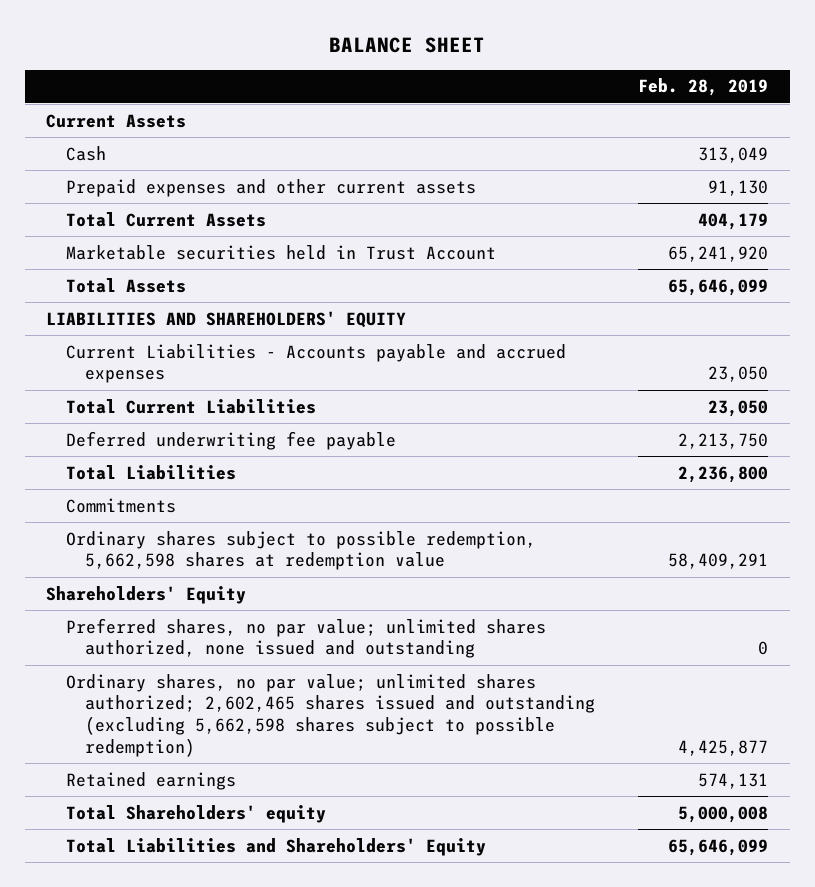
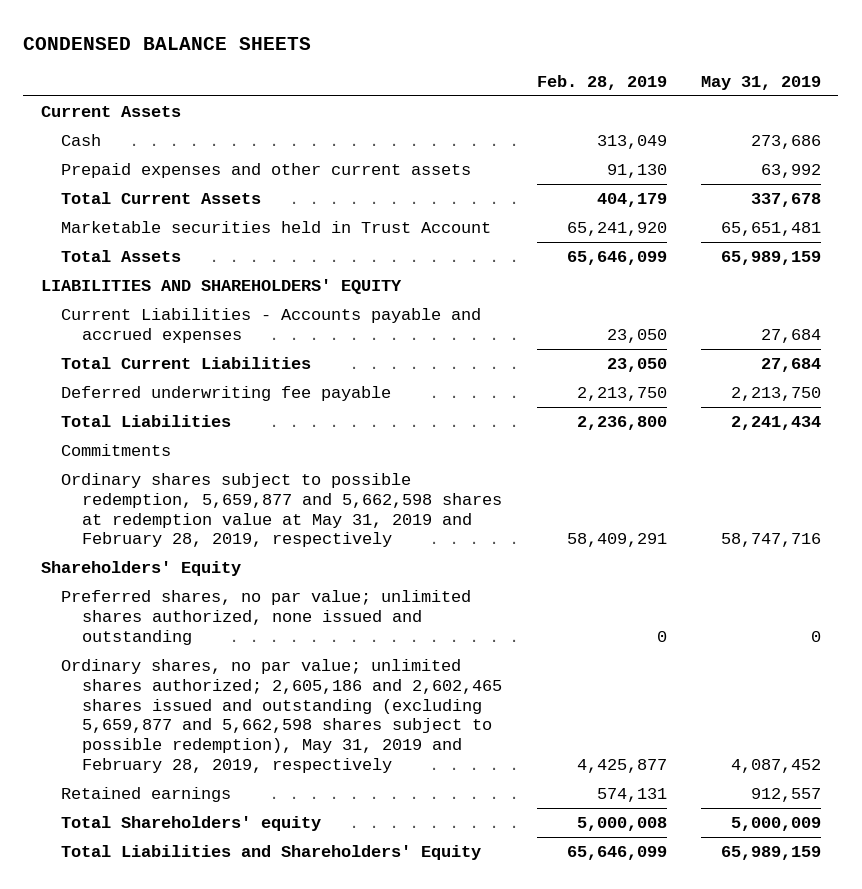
- BALANCE SHEET
+ CONDENSED BALANCE SHEETS
- | Feb. 28, 2019
+ | Feb. 28, 2019 | May 31, 2019
- Ordinary shares subject to possible redemption, 5,662,598 shares at redemption value | 58,409,291
+ Ordinary shares subject to possible redemption, 5,659,877 and 5,662,598 shares at redemption value at May 31, 2019 and February 28, 2019, respectively | 58,409,291 | 58,747,716
- Ordinary shares, no par value; unlimited shares authorized; 2,602,465 shares issued and outstanding (excluding 5,662,598 shares subject to possible redemption) | 4,425,877
+ Ordinary shares, no par value; unlimited shares authorized; 2,605,186 and 2,602,465 shares issued and outstanding (excluding 5,659,877 and 5,662,598 shares subject to possible redemption), May 31, 2019 and February 28, 2019, respectively | 4,425,877 | 4,087,452

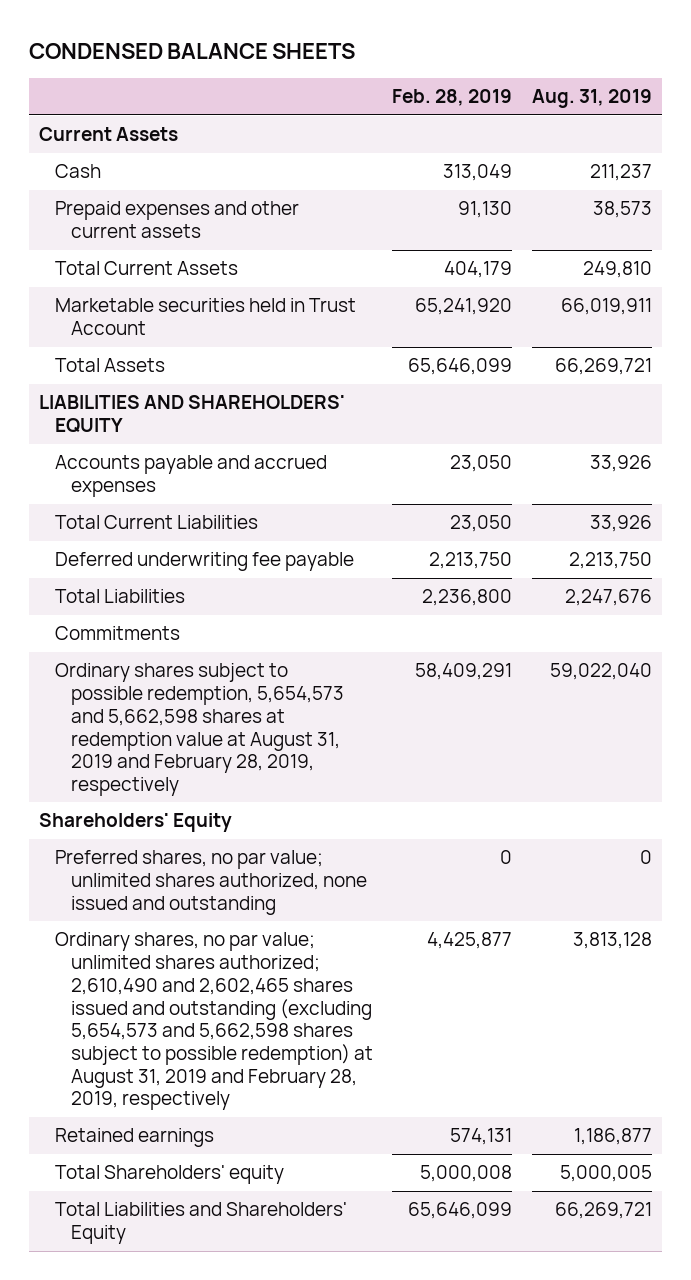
- | Feb. 28, 2019 | May 31, 2019
+ | Feb. 28, 2019 | Aug. 31, 2019
- Current Liabilities - Accounts payable and accrued expenses | 23,050 | 27,684
+ Accounts payable and accrued expenses | 23,050 | 33,926
- Ordinary shares subject to possible redemption, 5,659,877 and 5,662,598 shares at redemption value at May 31, 2019 and February 28, 2019, respectively | 58,409,291 | 58,747,716
+ Ordinary shares subject to possible redemption, 5,654,573 and 5,662,598 shares at redemption value at August 31, 2019 and February 28, 2019, respectively | 58,409,291 | 59,022,040
- Ordinary shares, no par value; unlimited shares authorized; 2,605,186 and 2,602,465 shares issued and outstanding (excluding 5,659,877 and 5,662,598 shares subject to possible redemption), May 31, 2019 and February 28, 2019, respectively | 4,425,877 | 4,087,452
+ Ordinary shares, no par value; unlimited shares authorized; 2,610,490 and 2,602,465 shares issued and outstanding (excluding 5,654,573 and 5,662,598 shares subject to possible redemption) at August 31, 2019 and February 28, 2019, respectively | 4,425,877 | 3,813,128

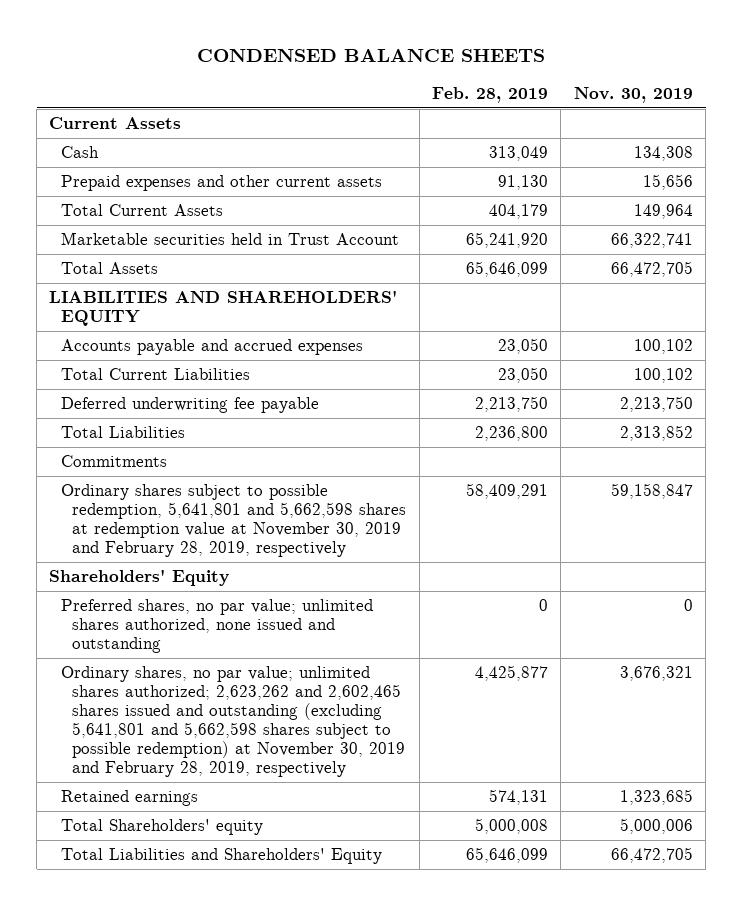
- | Feb. 28, 2019 | Aug. 31, 2019
+ | Feb. 28, 2019 | Nov. 30, 2019
- Ordinary shares subject to possible redemption, 5,654,573 and 5,662,598 shares at redemption value at August 31, 2019 and February 28, 2019, respectively | 58,409,291 | 59,022,040
+ Ordinary shares subject to possible redemption, 5,641,801 and 5,662,598 shares at redemption value at November 30, 2019 and February 28, 2019, respectively | 58,409,291 | 59,158,847
- Ordinary shares, no par value; unlimited shares authorized; 2,610,490 and 2,602,465 shares issued and outstanding (excluding 5,654,573 and 5,662,598 shares subject to possible redemption) at August 31, 2019 and February 28, 2019, respectively | 4,425,877 | 3,813,128
+ Ordinary shares, no par value; unlimited shares authorized; 2,623,262 and 2,602,465 shares issued and outstanding (excluding 5,641,801 and 5,662,598 shares subject to possible redemption) at November 30, 2019 and February 28, 2019, respectively | 4,425,877 | 3,676,321

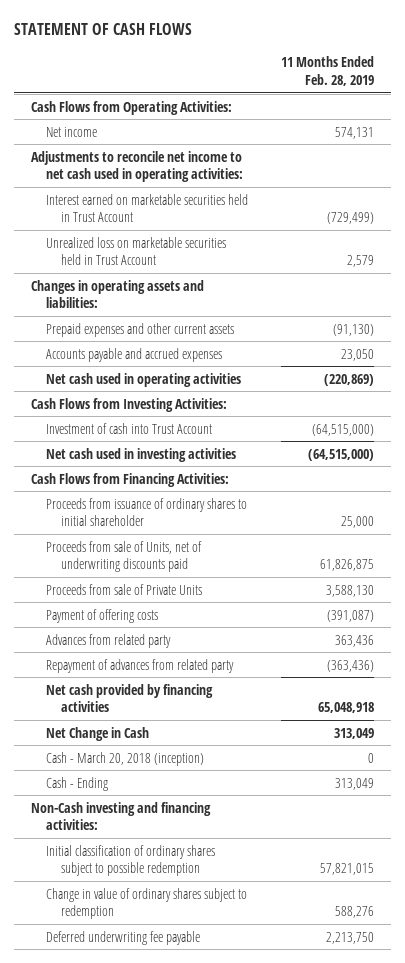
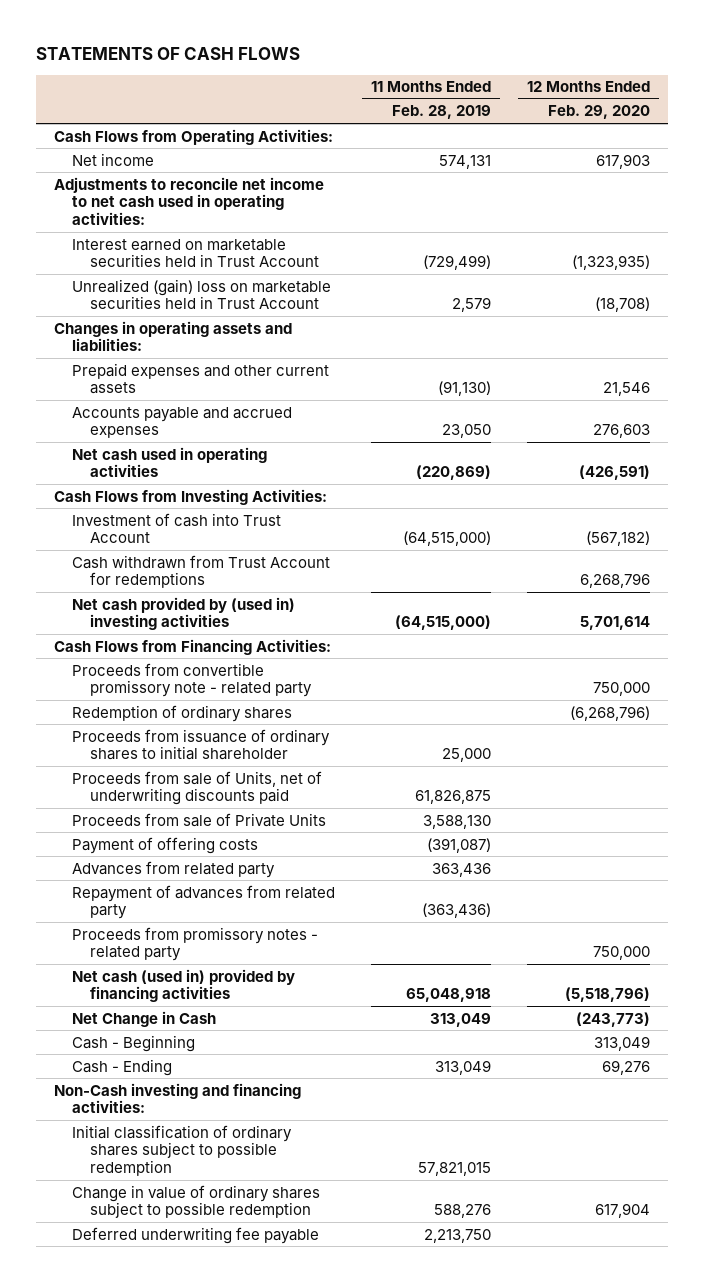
- STATEMENT OF CASH FLOWS
+ STATEMENTS OF CASH FLOWS
- | 11 Months Ended Feb. 28, 2019
+ | 11 Months Ended Feb. 28, 2019 | 12 Months Ended Feb. 29, 2020
- Unrealized loss on marketable securities held in Trust Account | 2,579
+ Unrealized (gain) loss on marketable securities held in Trust Account | 2,579 | (18,708)
- Net cash used in investing activities | (64,515,000)
+ Cash withdrawn from Trust Account for redemptions | | 6,268,796
+ Net cash provided by (used in) investing activities | (64,515,000) | 5,701,614
+ Proceeds from convertible promissory note - related party | | 750,000
+ Redemption of ordinary shares | | (6,268,796)
- Net cash provided by financing activities | 65,048,918
+ Proceeds from promissory notes - related party | | 750,000
+ Net cash (used in) provided by financing activities | 65,048,918 | (5,518,796)
- Cash - March 20, 2018 (inception) | 0
+ Cash - Beginning | | 313,049
- Change in value of ordinary shares subject to redemption | 588,276
+ Change in value of ordinary shares subject to possible redemption | 588,276 | 617,904

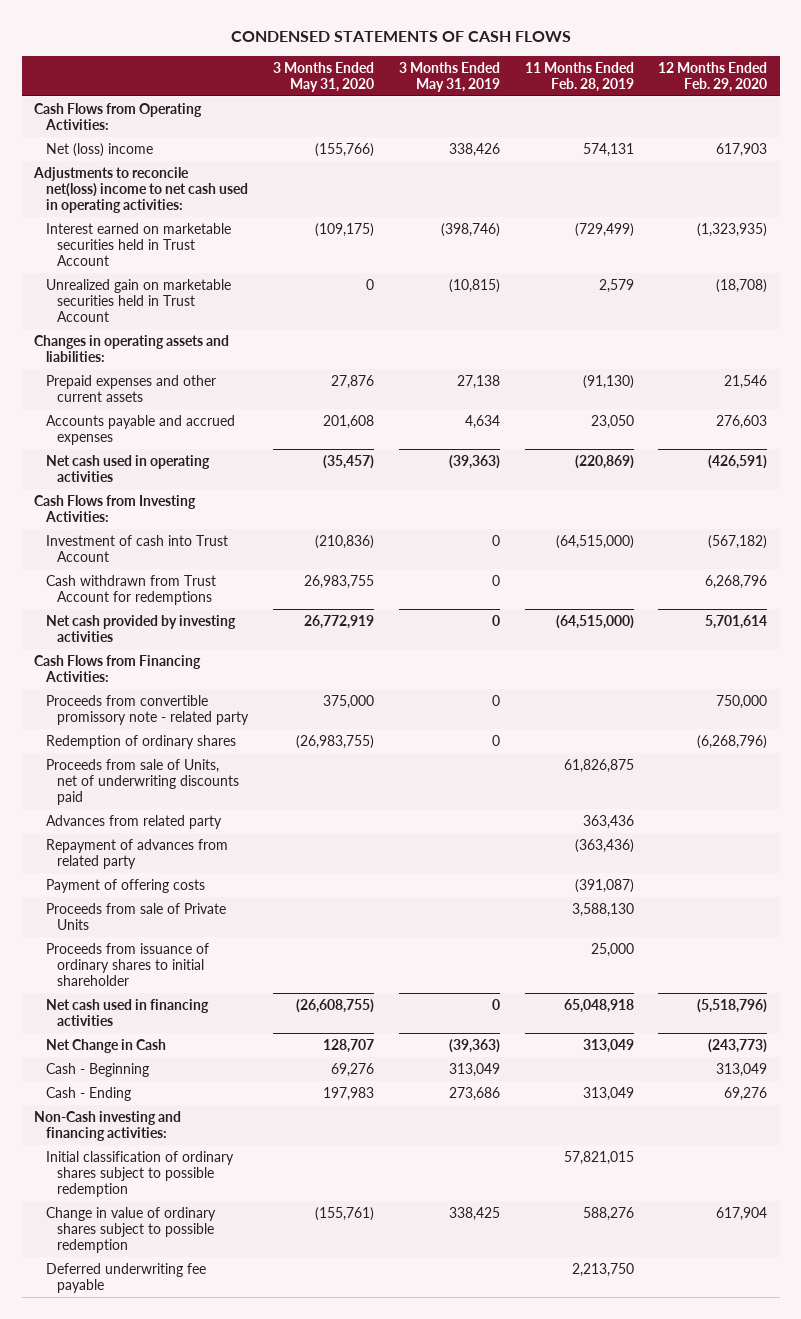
- STATEMENTS OF CASH FLOWS
+ CONDENSED STATEMENTS OF CASH FLOWS
- | 11 Months Ended Feb. 28, 2019 | 12 Months Ended Feb. 29, 2020
+ | 3 Months Ended May 31, 2020 | 3 Months Ended May 31, 2019 | 11 Months Ended Feb. 28, 2019 | 12 Months Ended Feb. 29, 2020
- Net income | 574,131 | 617,903
- Adjustments to reconcile net income to net cash used in operating activities:
+ Net (loss) income | (155,766) | 338,426 | 574,131 | 617,903
+ Adjustments to reconcile net(loss) income to net cash used in operating activities:
- Unrealized (gain) loss on marketable securities held in Trust Account | 2,579 | (18,708)
+ Unrealized gain on marketable securities held in Trust Account | 0 | (10,815) | 2,579 | (18,708)
- Net cash provided by (used in) investing activities | (64,515,000) | 5,701,614
+ Net cash provided by investing activities | 26,772,919 | 0 | (64,515,000) | 5,701,614
- Proceeds from promissory notes - related party | | 750,000
- Net cash (used in) provided by financing activities | 65,048,918 | (5,518,796)
moved down: Payment of offering costs | | | (391,087) |
moved down: Proceeds from sale of Private Units | | | 3,588,130 |
moved down: Proceeds from issuance of ordinary shares to initial shareholder | | | 25,000 |
+ Net cash used in financing activities | (26,608,755) | 0 | 65,048,918 | (5,518,796)

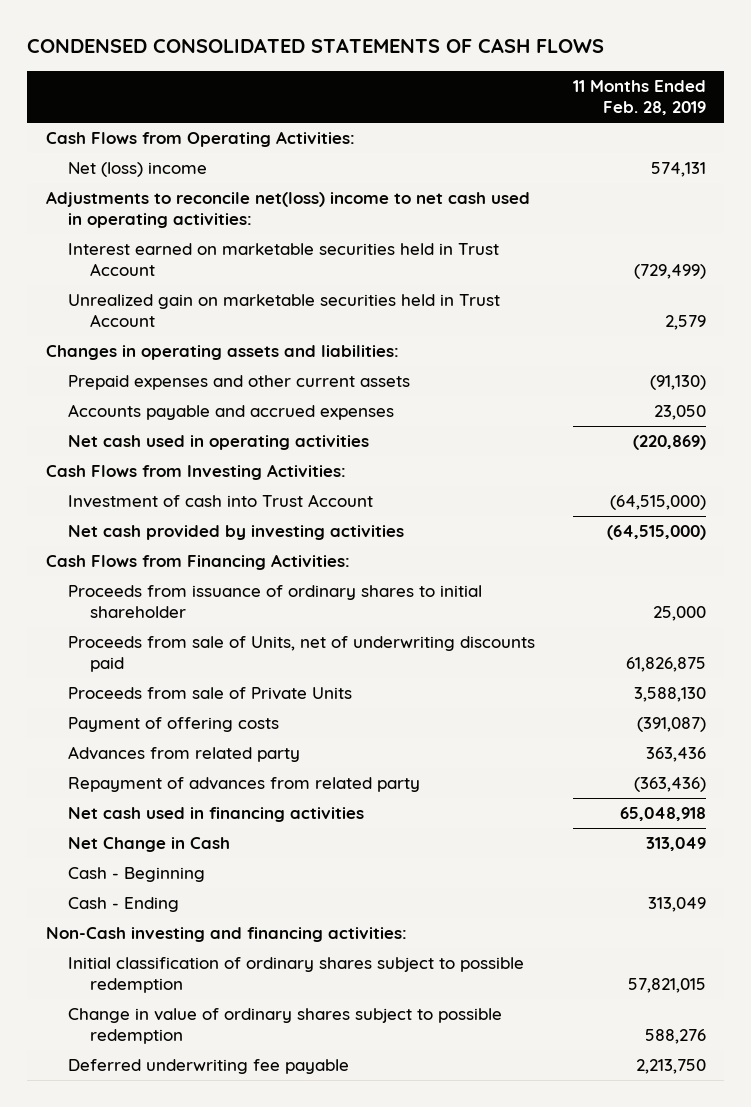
- CONDENSED STATEMENTS OF CASH FLOWS
+ CONDENSED CONSOLIDATED STATEMENTS OF CASH FLOWS
- | 3 Months Ended May 31, 2020 | 3 Months Ended May 31, 2019 | 11 Months Ended Feb. 28, 2019 | 12 Months Ended Feb. 29, 2020
+ | 11 Months Ended Feb. 28, 2019
- Cash withdrawn from Trust Account for redemptions | 26,983,755 | 0 | | 6,268,796
- Proceeds from convertible promissory note - related party | 375,000 | 0 | | 750,000
- Redemption of ordinary shares | (26,983,755) | 0 | | (6,268,796)
moved up: Proceeds from issuance of ordinary shares to initial shareholder | 25,000
moved up: Proceeds from sale of Private Units | 3,588,130
moved up: Payment of offering costs | (391,087)

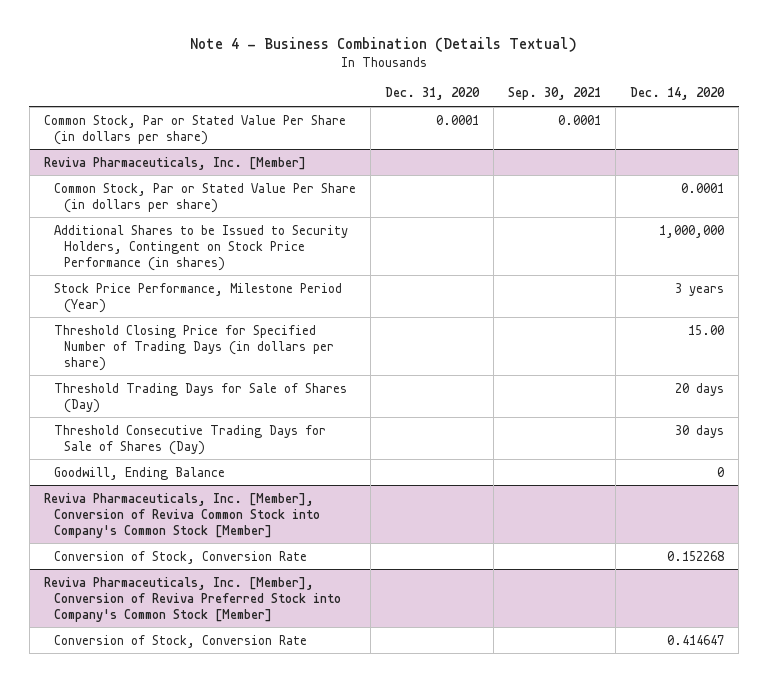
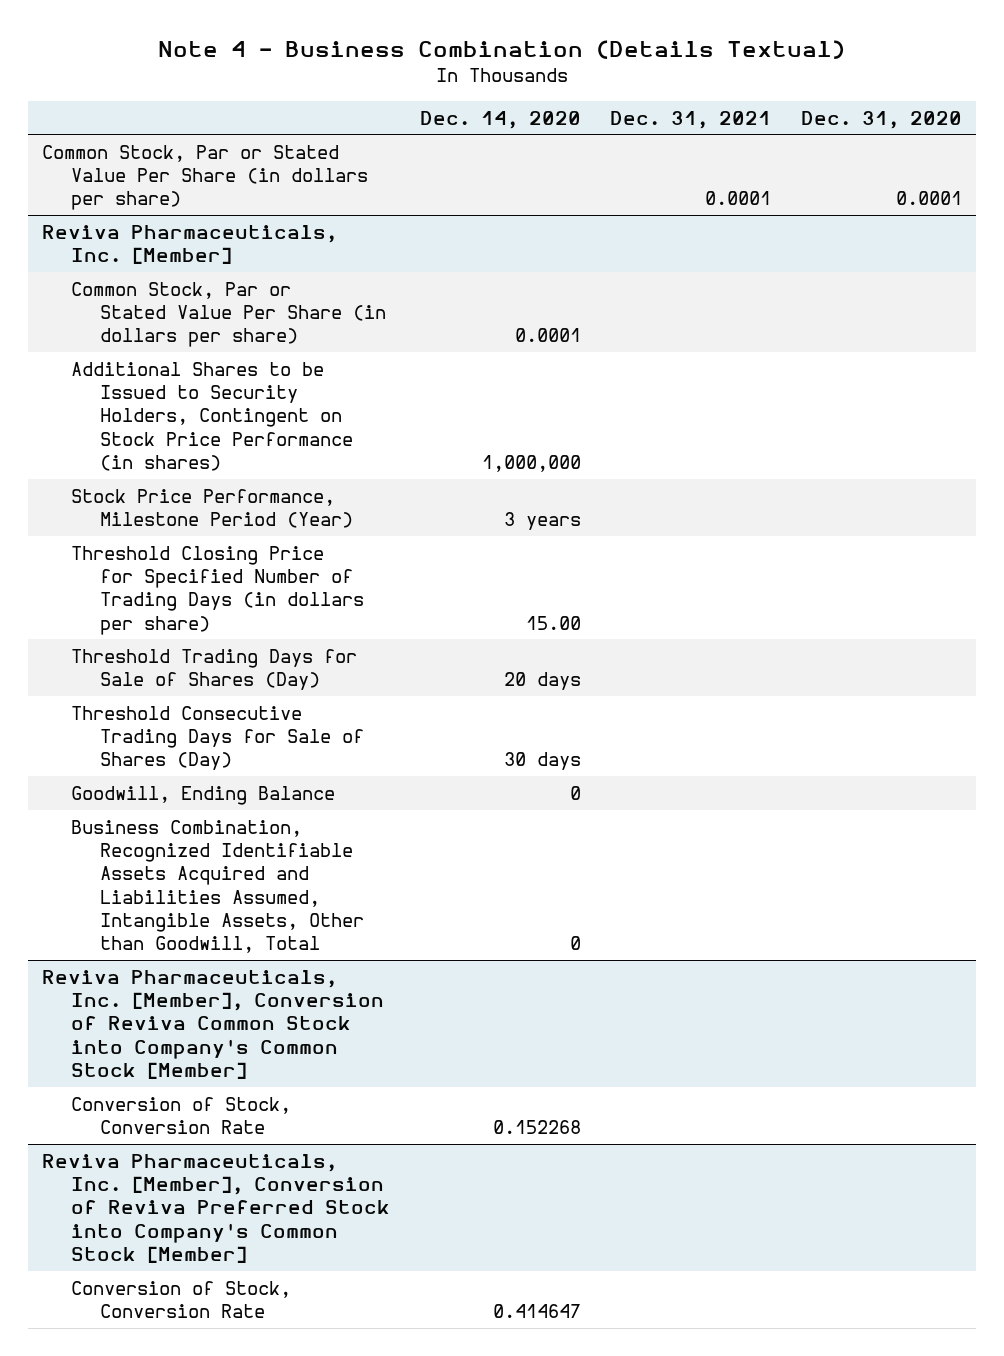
- | Dec. 31, 2020 | Sep. 30, 2021 | Dec. 14, 2020
+ | Dec. 14, 2020 | Dec. 31, 2021 | Dec. 31, 2020
@ Reviva Pharmaceuticals, Inc. [Member]
+ Business Combination, Recognized Identifiable Assets Acquired and Liabilities Assumed, Intangible Assets, Other than Goodwill, Total | 0 | |

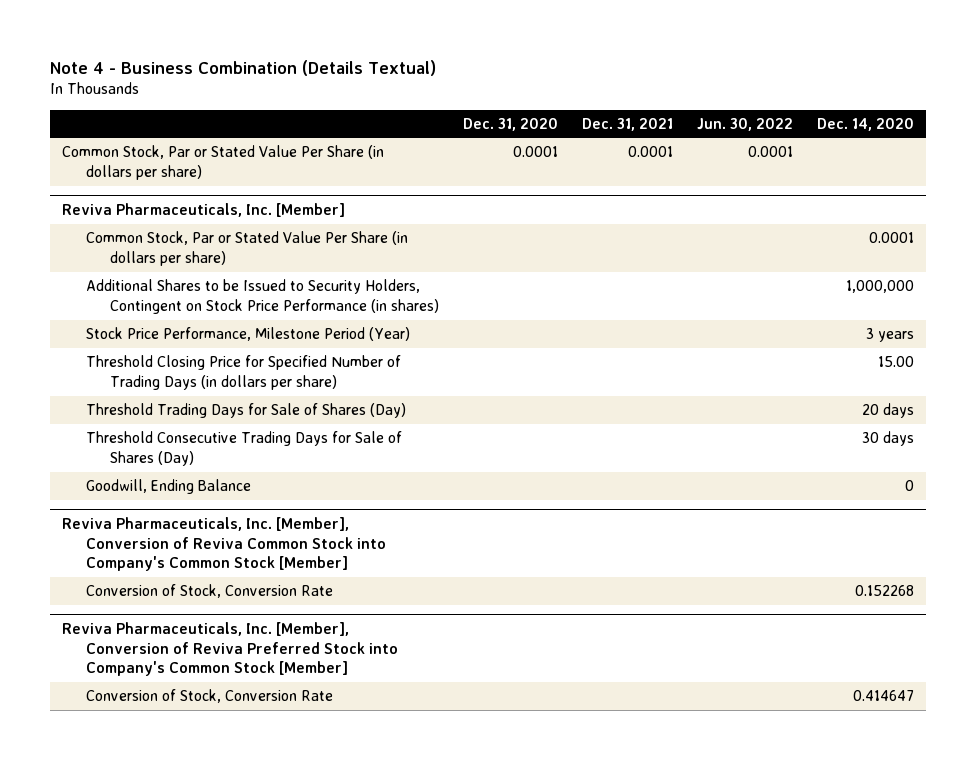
- | Dec. 14, 2020 | Dec. 31, 2021 | Dec. 31, 2020
+ | Dec. 31, 2020 | Dec. 31, 2021 | Jun. 30, 2022 | Dec. 14, 2020
@ Reviva Pharmaceuticals, Inc. [Member]
- Business Combination, Recognized Identifiable Assets Acquired and Liabilities Assumed, Intangible Assets, Other than Goodwill, Total | 0 | |

